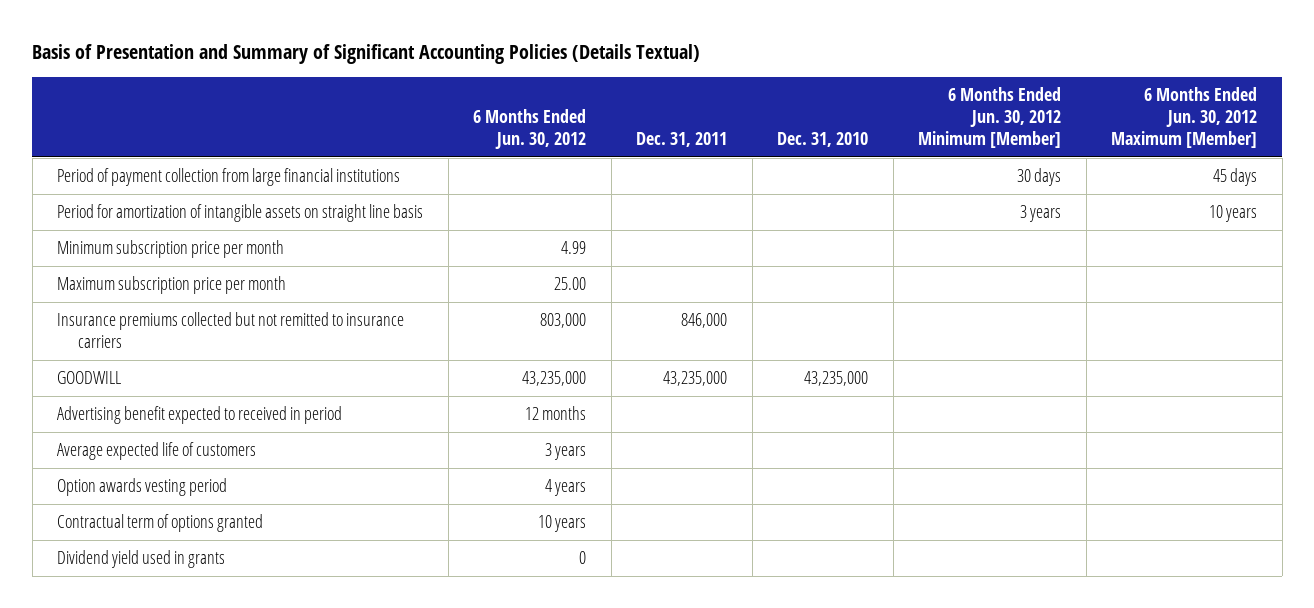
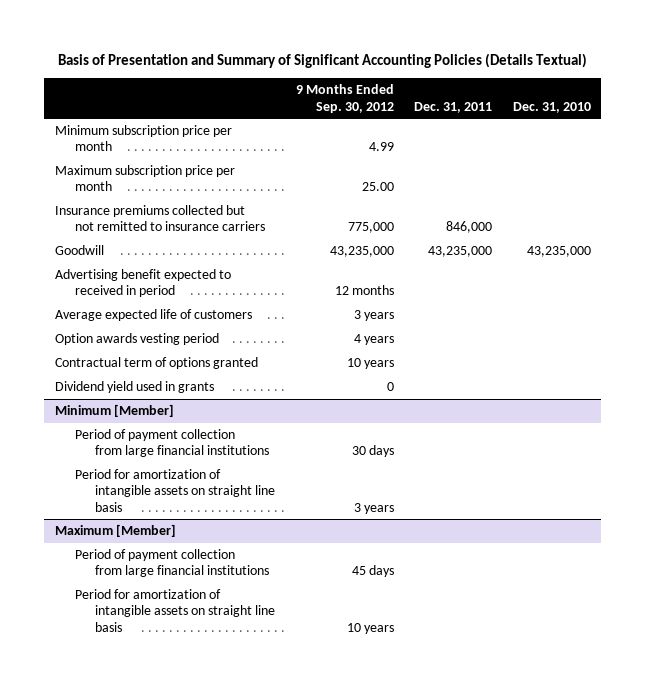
- | 6 Months Ended Jun. 30, 2012 | Dec. 31, 2011 | Dec. 31, 2010 | 6 Months Ended Jun. 30, 2012 Minimum [Member] | 6 Months Ended Jun. 30, 2012 Maximum [Member]
+ | 9 Months Ended Sep. 30, 2012 | Dec. 31, 2011 | Dec. 31, 2010
- Period of payment collection from large financial institutions | | | | 30 days | 45 days
- Period for amortization of intangible assets on straight line basis | | | | 3 years | 10 years
- GOODWILL | 43,235,000 | 43,235,000 | 43,235,000 | |
+ Goodwill | 43,235,000 | 43,235,000 | 43,235,000
+ Minimum [Member]
+ Period of payment collection from large financial institutions | 30 days | |
+ Period for amortization of intangible assets on straight line basis | 3 years | |
+ Maximum [Member]
+ Period of payment collection from large financial institutions | 45 days | |
+ Period for amortization of intangible assets on straight line basis | 10 years | |

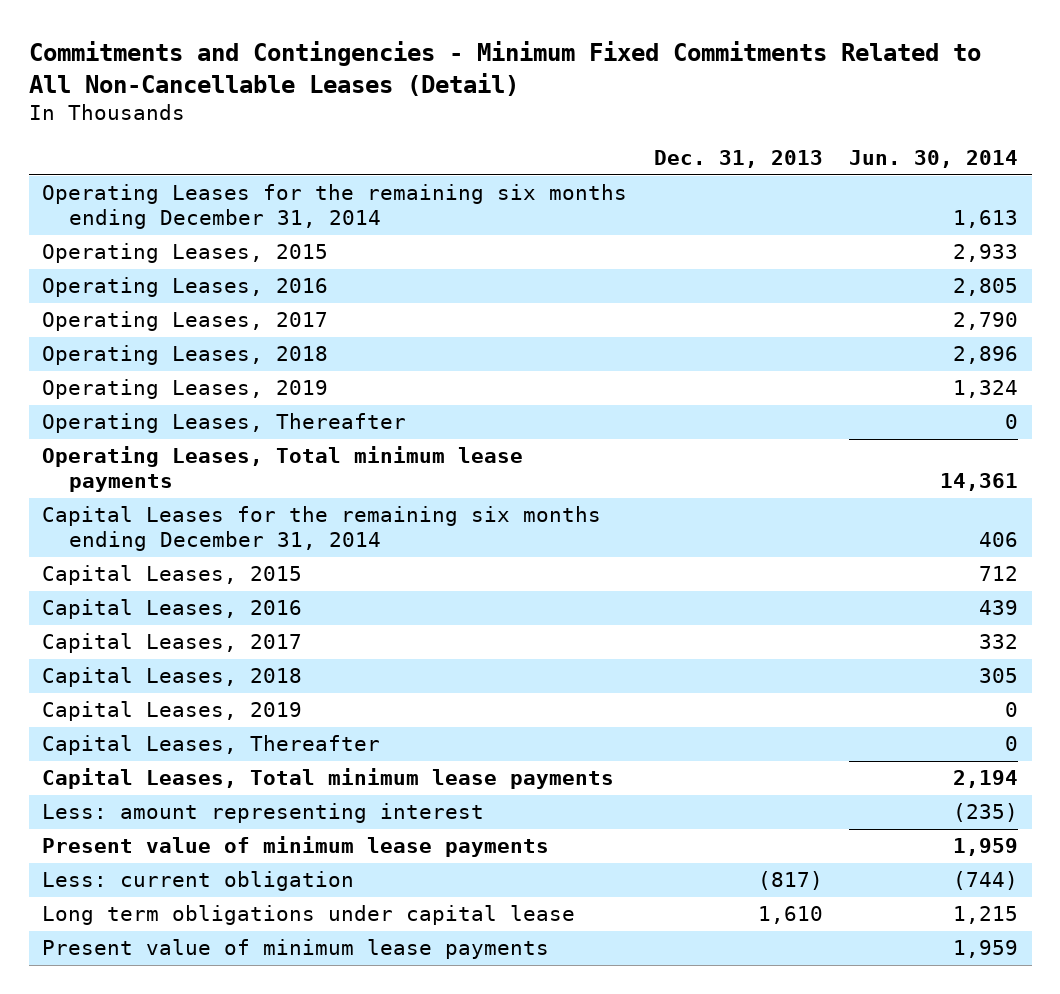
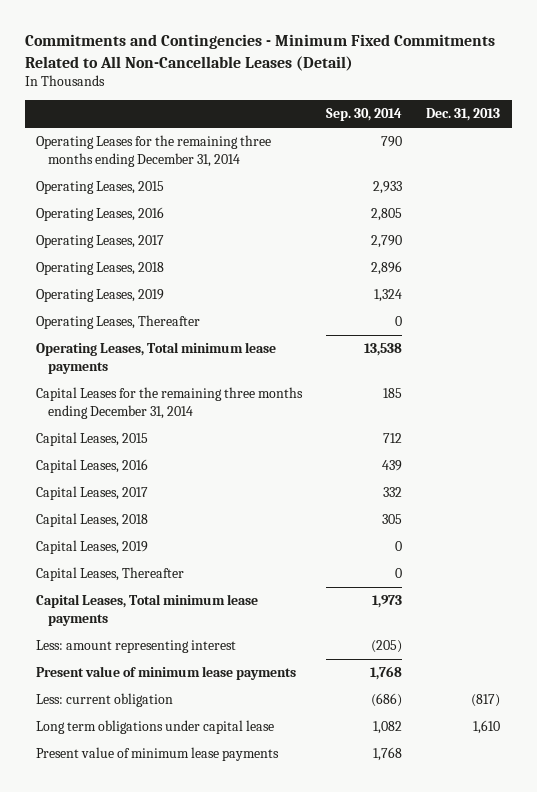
- | Dec. 31, 2013 | Jun. 30, 2014
+ | Sep. 30, 2014 | Dec. 31, 2013
- Operating Leases for the remaining six months ending December 31, 2014 | | 1,613
+ Operating Leases for the remaining three months ending December 31, 2014 | 790 |
- Capital Leases for the remaining six months ending December 31, 2014 | | 406
+ Capital Leases for the remaining three months ending December 31, 2014 | 185 |

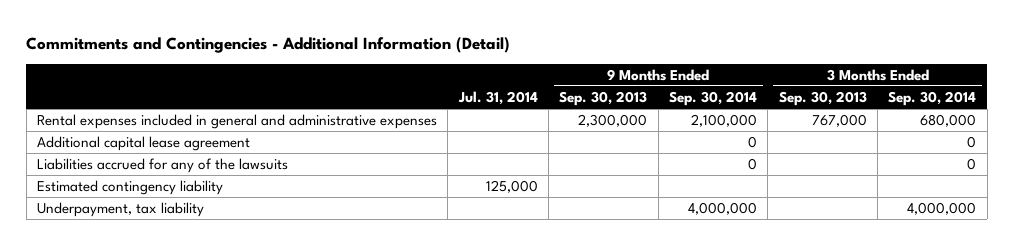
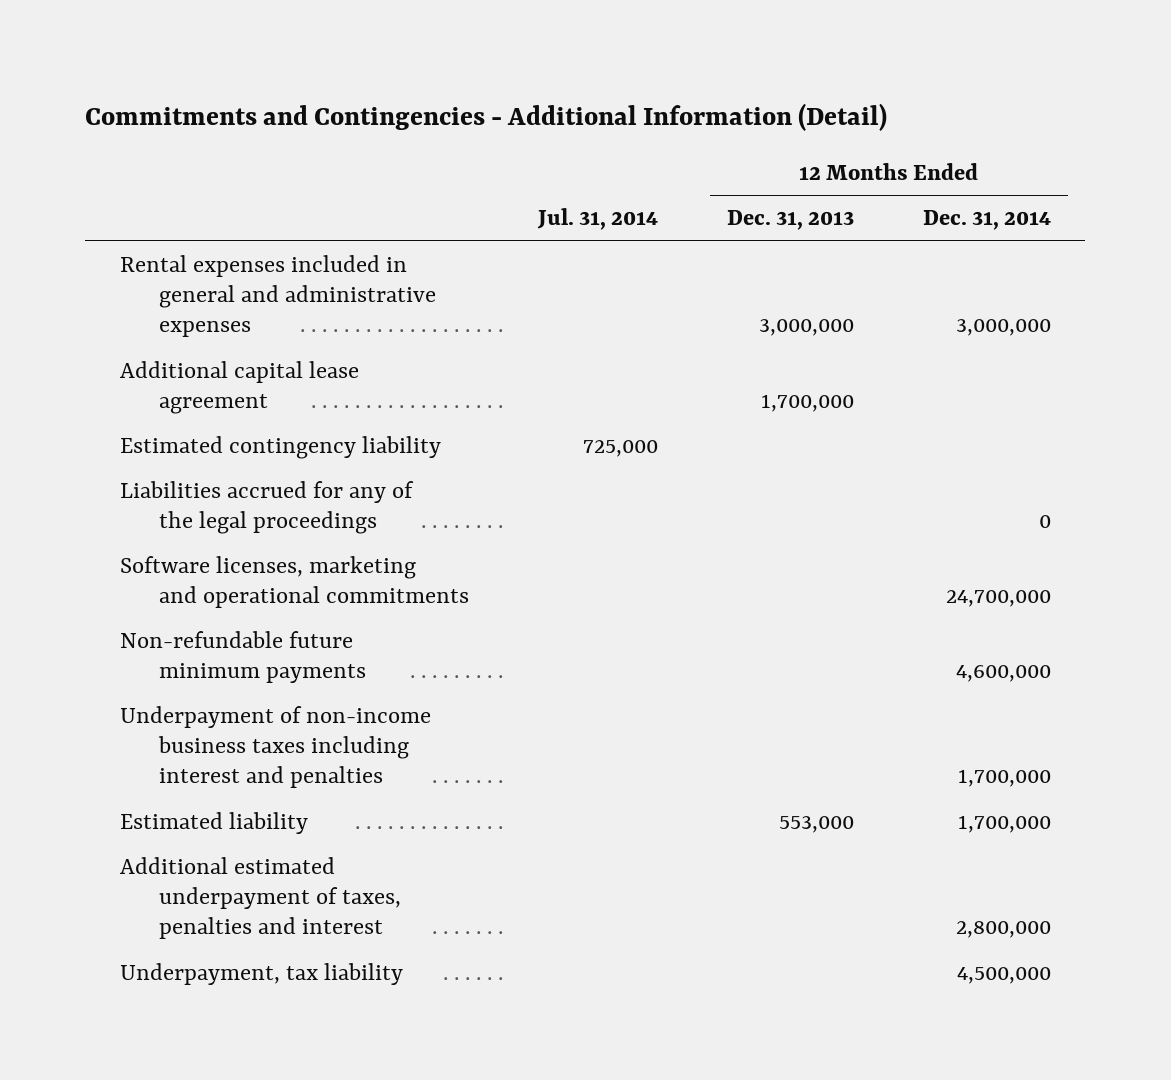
- | Jul. 31, 2014 | 9 Months Ended Sep. 30, 2013 | 9 Months Ended Sep. 30, 2014 | 3 Months Ended Sep. 30, 2013 | 3 Months Ended Sep. 30, 2014
+ | Jul. 31, 2014 | 12 Months Ended Dec. 31, 2013 | 12 Months Ended Dec. 31, 2014
- Liabilities accrued for any of the lawsuits | | | 0 | | 0
- Estimated contingency liability | 125,000 | | | |
+ Estimated contingency liability | 725,000 | |
+ Liabilities accrued for any of the legal proceedings | | | 0
+ Software licenses, marketing and operational commitments | | | 24,700,000
+ Non-refundable future minimum payments | | | 4,600,000
+ Underpayment of non-income business taxes including interest and penalties | | | 1,700,000
+ Estimated liability | | 553,000 | 1,700,000
+ Additional estimated underpayment of taxes, penalties and interest | | | 2,800,000

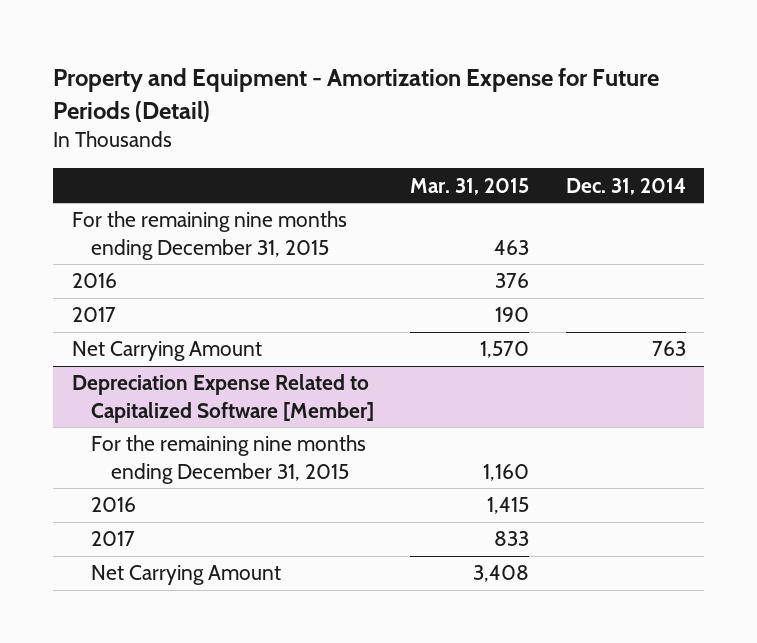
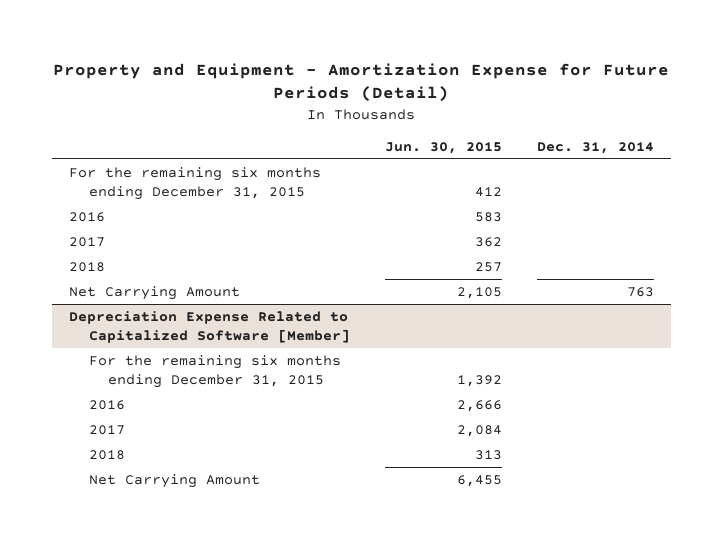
- | Mar. 31, 2015 | Dec. 31, 2014
+ | Jun. 30, 2015 | Dec. 31, 2014
- For the remaining nine months ending December 31, 2015 | 463 |
+ For the remaining six months ending December 31, 2015 | 412 |
+ 2018 | 257 |
@ Depreciation Expense Related to Capitalized Software [Member]
- For the remaining nine months ending December 31, 2015 | 1,160 |
+ For the remaining six months ending December 31, 2015 | 1,392 |
+ 2018 | 313 |

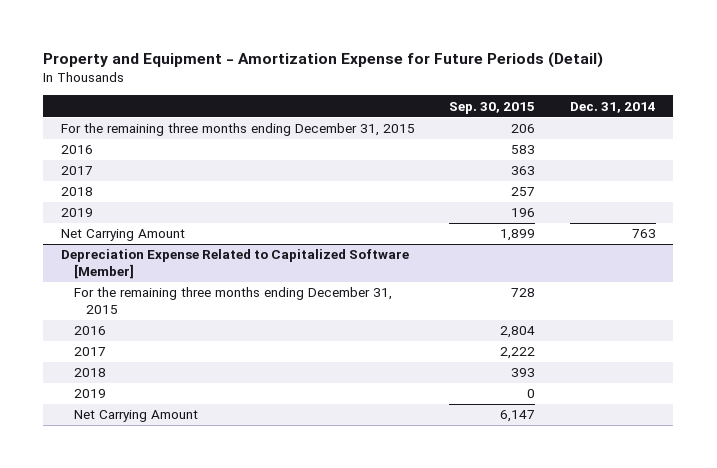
- | Jun. 30, 2015 | Dec. 31, 2014
+ | Sep. 30, 2015 | Dec. 31, 2014
- For the remaining six months ending December 31, 2015 | 412 |
+ For the remaining three months ending December 31, 2015 | 206 |
+ 2019 | 196 |
@ Depreciation Expense Related to Capitalized Software [Member]
- For the remaining six months ending December 31, 2015 | 1,392 |
+ For the remaining three months ending December 31, 2015 | 728 |
+ 2019 | 0 |

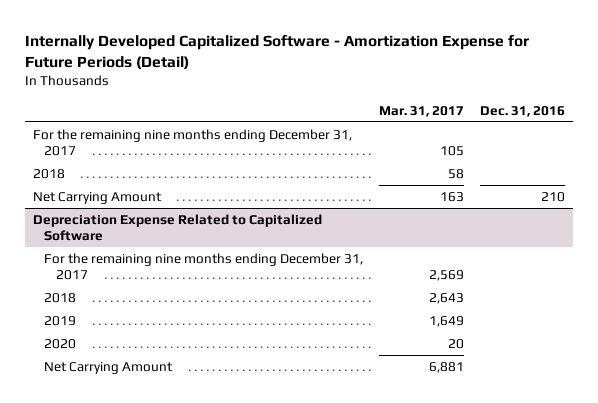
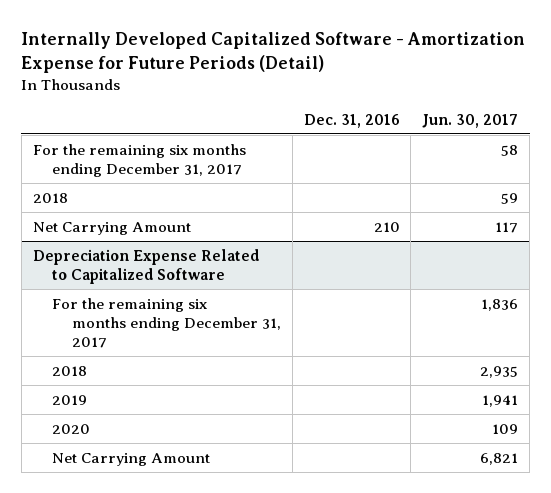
- | Mar. 31, 2017 | Dec. 31, 2016
+ | Dec. 31, 2016 | Jun. 30, 2017
- For the remaining nine months ending December 31, 2017 | 105 |
+ For the remaining six months ending December 31, 2017 | | 58
@ Depreciation Expense Related to Capitalized Software
- For the remaining nine months ending December 31, 2017 | 2,569 |
+ For the remaining six months ending December 31, 2017 | | 1,836

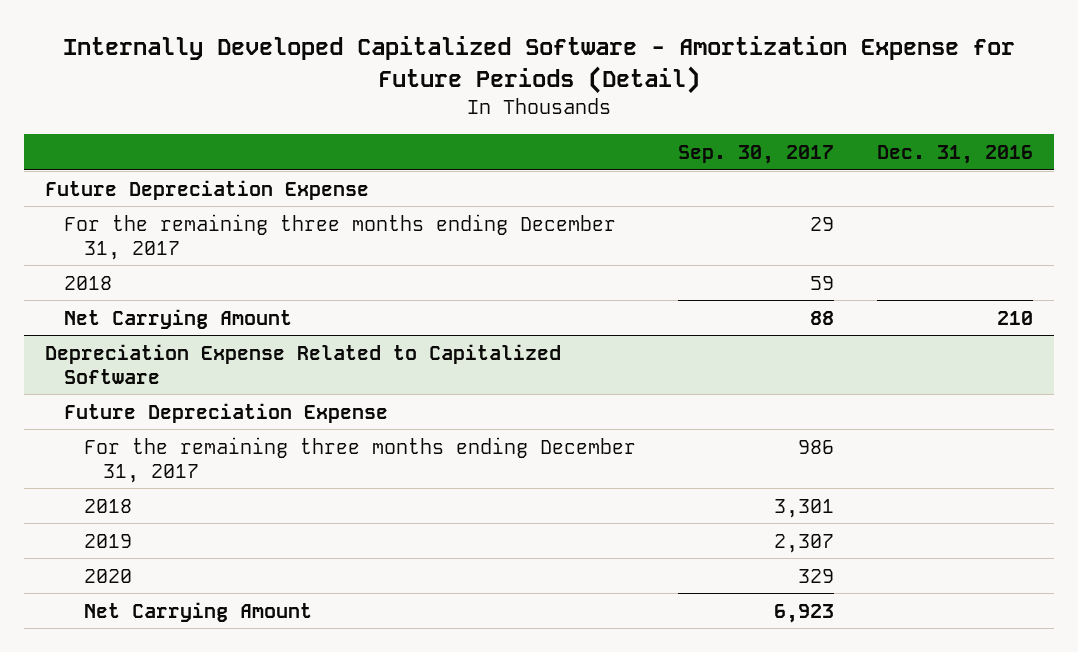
- | Dec. 31, 2016 | Jun. 30, 2017
+ | Sep. 30, 2017 | Dec. 31, 2016
- For the remaining six months ending December 31, 2017 | | 58
+ Future Depreciation Expense
+ For the remaining three months ending December 31, 2017 | 29 |
@ Depreciation Expense Related to Capitalized Software
- For the remaining six months ending December 31, 2017 | | 1,836
+ Future Depreciation Expense
+ For the remaining three months ending December 31, 2017 | 986 |

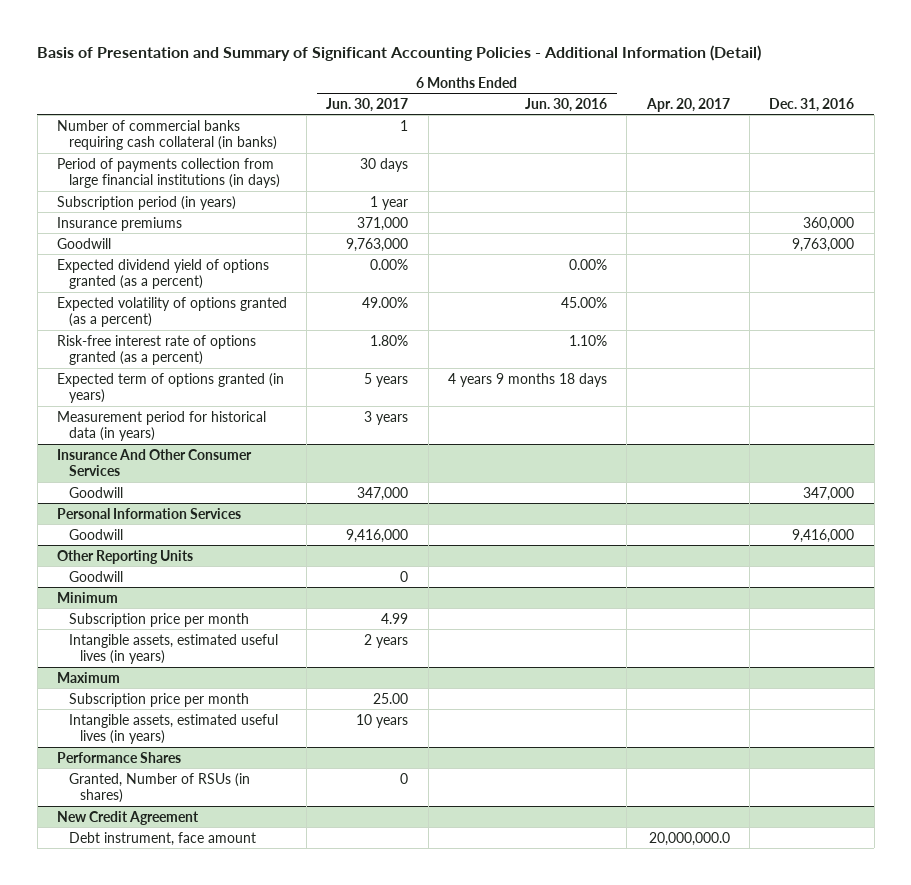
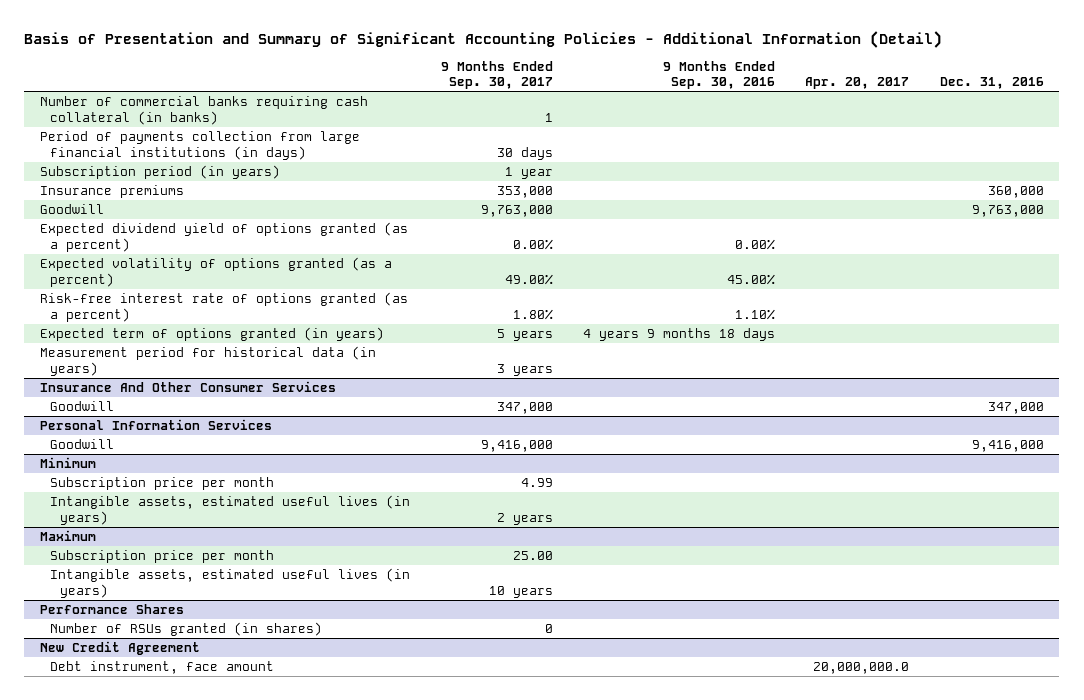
- | 6 Months Ended Jun. 30, 2017 | 6 Months Ended Jun. 30, 2016 | Apr. 20, 2017 | Dec. 31, 2016
+ | 9 Months Ended Sep. 30, 2017 | 9 Months Ended Sep. 30, 2016 | Apr. 20, 2017 | Dec. 31, 2016
- Other Reporting Units
- Goodwill | 0 | | |
@ Performance Shares
- Granted, Number of RSUs (in shares) | 0 | | |
+ Number of RSUs granted (in shares) | 0 | | |

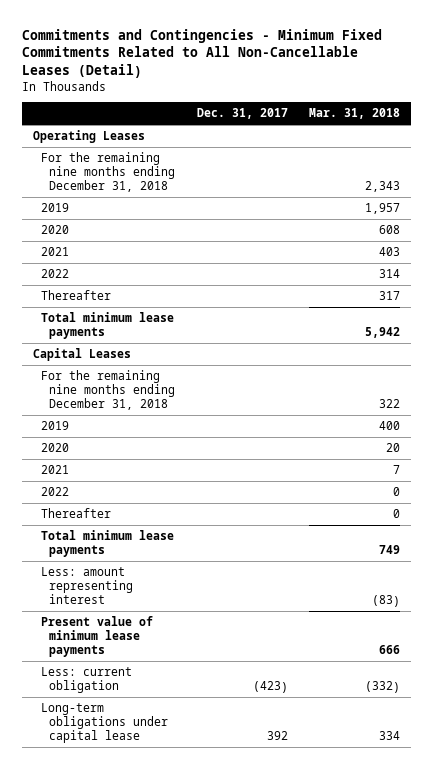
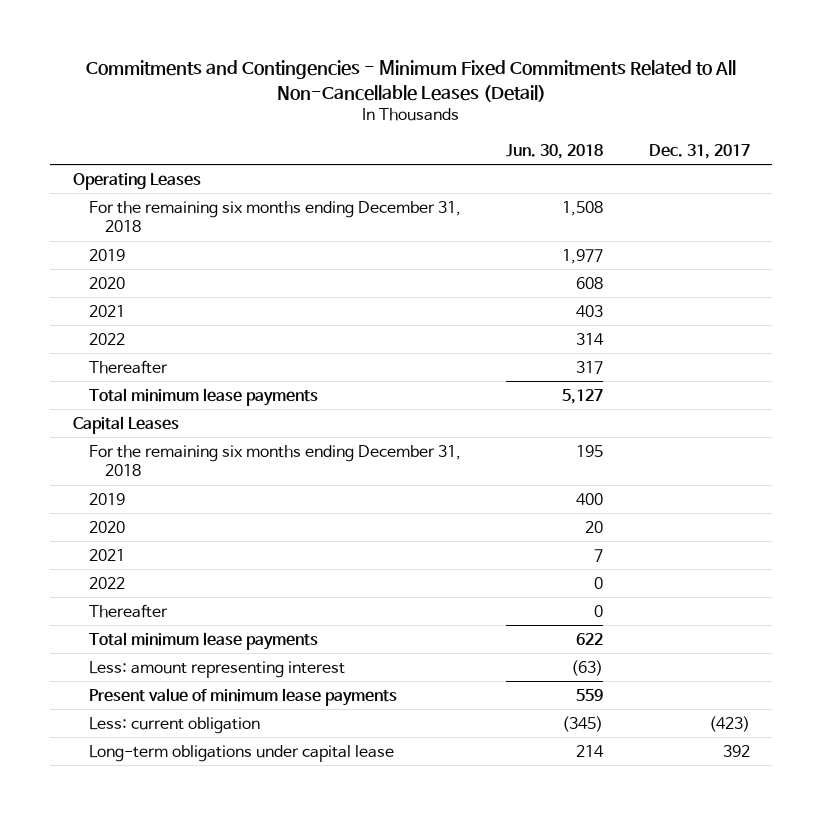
- | Dec. 31, 2017 | Mar. 31, 2018
+ | Jun. 30, 2018 | Dec. 31, 2017
- For the remaining nine months ending December 31, 2018 | | 2,343
+ For the remaining six months ending December 31, 2018 | 1,508 |
- For the remaining nine months ending December 31, 2018 | | 322
+ For the remaining six months ending December 31, 2018 | 195 |

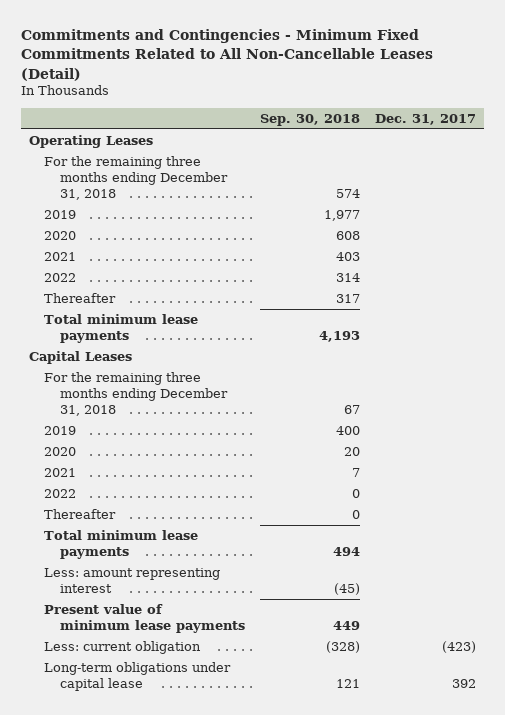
- | Jun. 30, 2018 | Dec. 31, 2017
+ | Sep. 30, 2018 | Dec. 31, 2017
- For the remaining six months ending December 31, 2018 | 1,508 |
+ For the remaining three months ending December 31, 2018 | 574 |
- For the remaining six months ending December 31, 2018 | 195 |
+ For the remaining three months ending December 31, 2018 | 67 |

